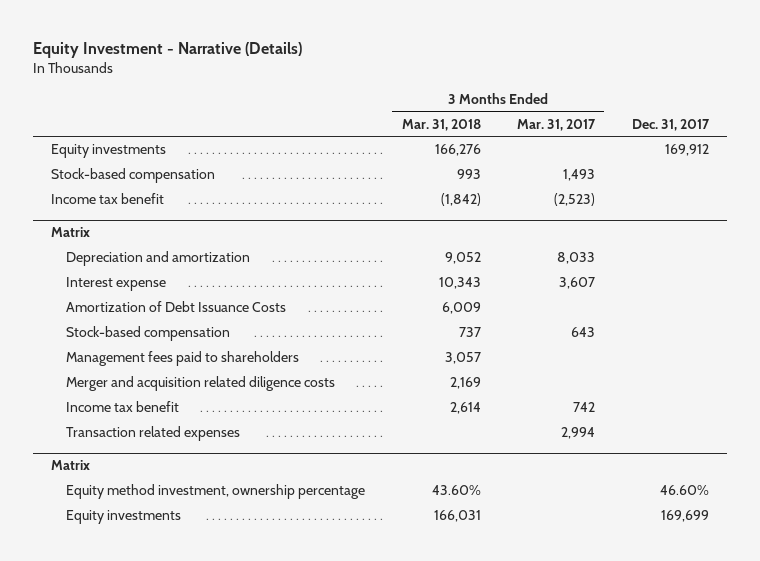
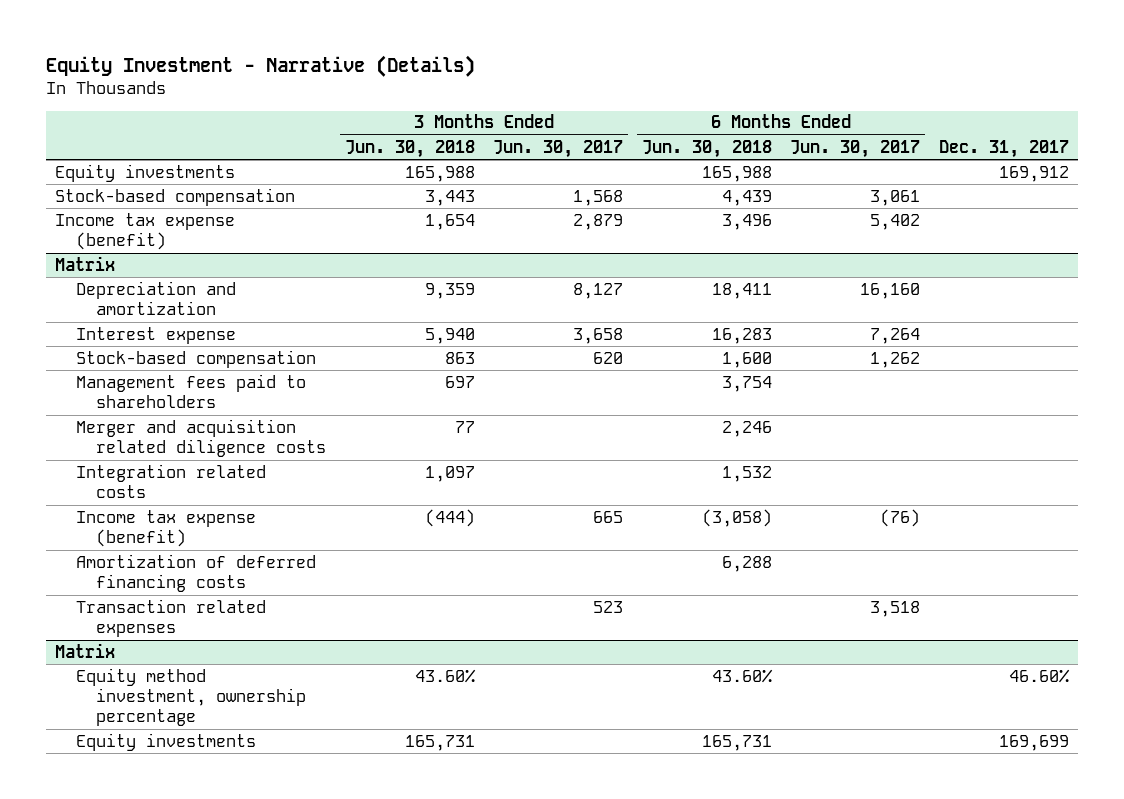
- | 3 Months Ended Mar. 31, 2018 | 3 Months Ended Mar. 31, 2017 | Dec. 31, 2017
+ | 3 Months Ended Jun. 30, 2018 | 3 Months Ended Jun. 30, 2017 | 6 Months Ended Jun. 30, 2018 | 6 Months Ended Jun. 30, 2017 | Dec. 31, 2017
- Income tax benefit | (1,842) | (2,523) |
+ Income tax expense (benefit) | 1,654 | 2,879 | 3,496 | 5,402 |
@ Matrix
- Amortization of Debt Issuance Costs | 6,009 | |
- Income tax benefit | 2,614 | 742 |
+ Integration related costs | 1,097 | | 1,532 | |
+ Income tax expense (benefit) | (444) | 665 | (3,058) | (76) |
+ Amortization of deferred financing costs | | | 6,288 | |

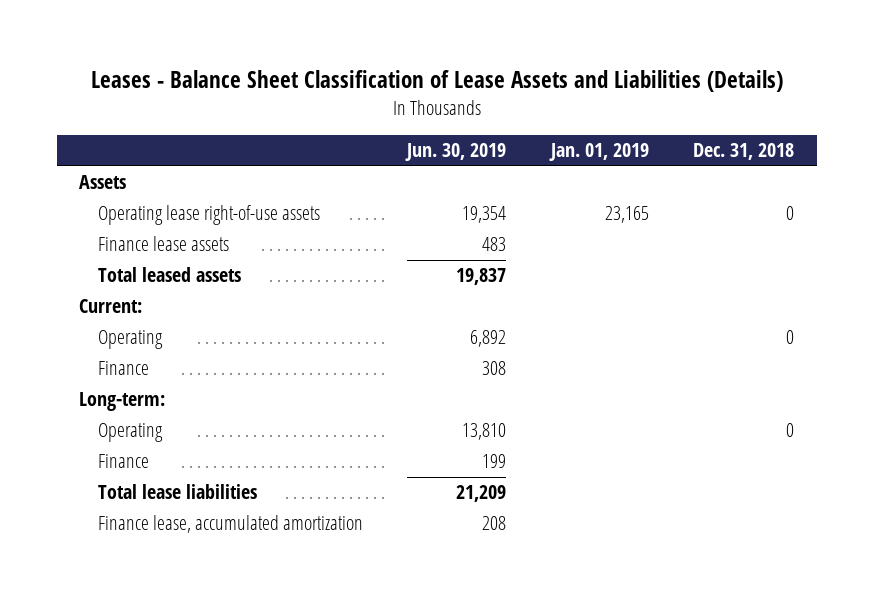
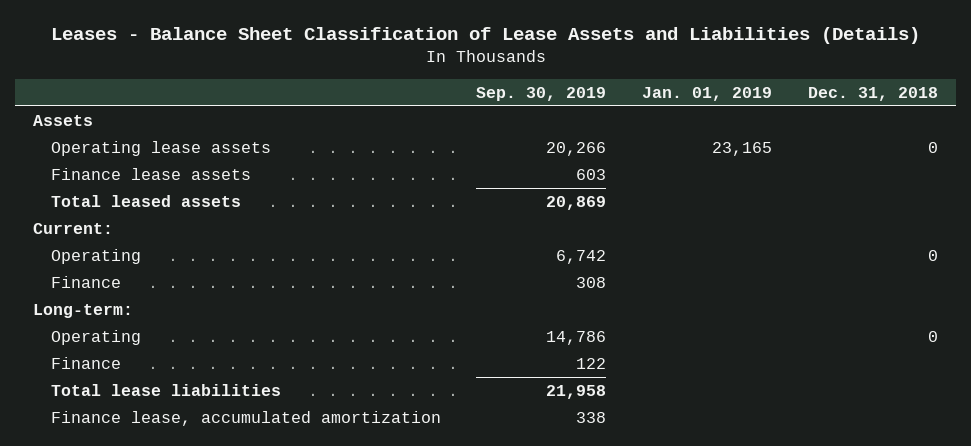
- | Jun. 30, 2019 | Jan. 01, 2019 | Dec. 31, 2018
+ | Sep. 30, 2019 | Jan. 01, 2019 | Dec. 31, 2018
- Operating lease right-of-use assets | 19,354 | 23,165 | 0
+ Operating lease assets | 20,266 | 23,165 | 0

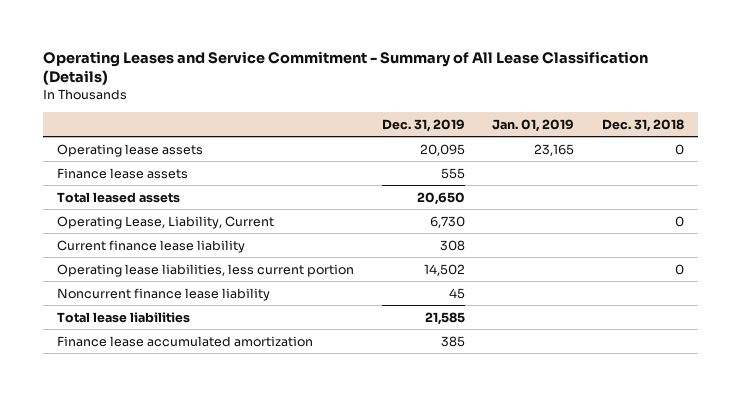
- Leases - Balance Sheet Classification of Lease Assets and Liabilities (Details)
+ Operating Leases and Service Commitment - Summary of All Lease Classification (Details)
- | Sep. 30, 2019 | Jan. 01, 2019 | Dec. 31, 2018
+ | Dec. 31, 2019 | Jan. 01, 2019 | Dec. 31, 2018
- Assets
- Current:
- Operating | 6,742 | | 0
- Finance | 308 | |
- Long-term:
- Operating | 14,786 | | 0
- Finance | 122 | |
+ Operating Lease, Liability, Current | 6,730 | | 0
+ Current finance lease liability | 308 | |
+ Operating lease liabilities, less current portion | 14,502 | | 0
+ Noncurrent finance lease liability | 45 | |
- Finance lease, accumulated amortization | 338 | |
+ Finance lease accumulated amortization | 385 | |

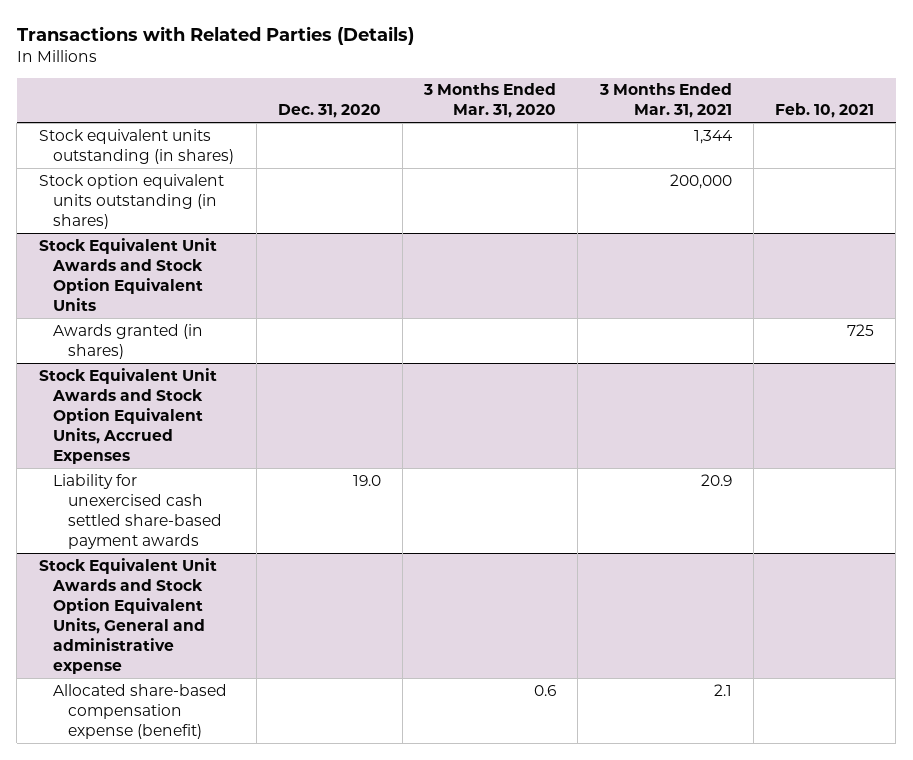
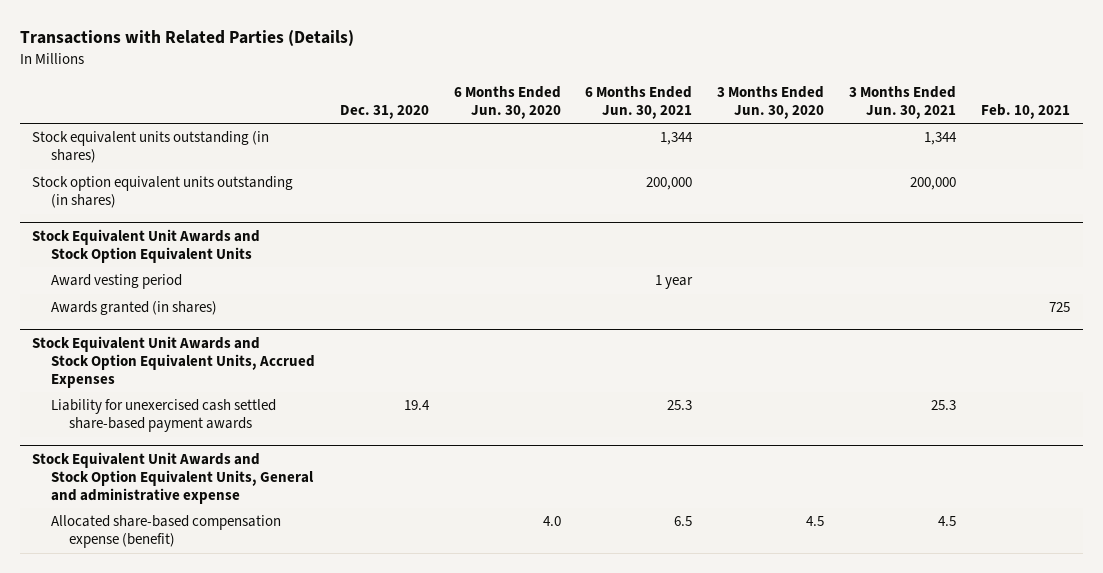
- | Dec. 31, 2020 | 3 Months Ended Mar. 31, 2020 | 3 Months Ended Mar. 31, 2021 | Feb. 10, 2021
+ | Dec. 31, 2020 | 6 Months Ended Jun. 30, 2020 | 6 Months Ended Jun. 30, 2021 | 3 Months Ended Jun. 30, 2020 | 3 Months Ended Jun. 30, 2021 | Feb. 10, 2021
@ Stock Equivalent Unit Awards and Stock Option Equivalent Units
+ Award vesting period | | | 1 year | | |
@ Stock Equivalent Unit Awards and Stock Option Equivalent Units, Accrued Expenses
- Liability for unexercised cash settled share-based payment awards | 19.0 | | 20.9 |
+ Liability for unexercised cash settled share-based payment awards | 19.4 | | 25.3 | | 25.3 |

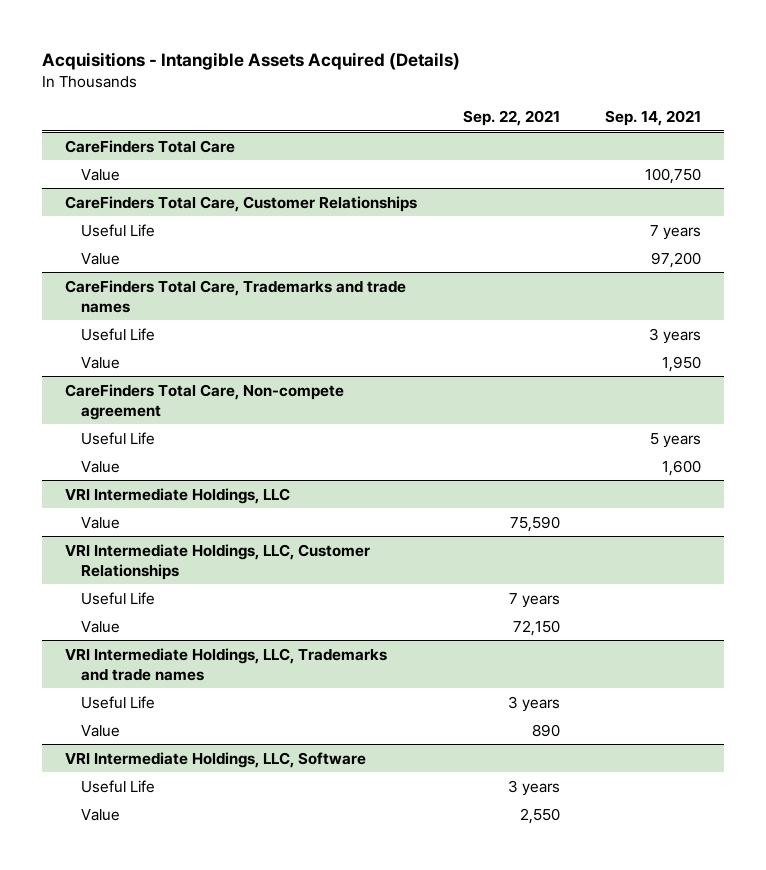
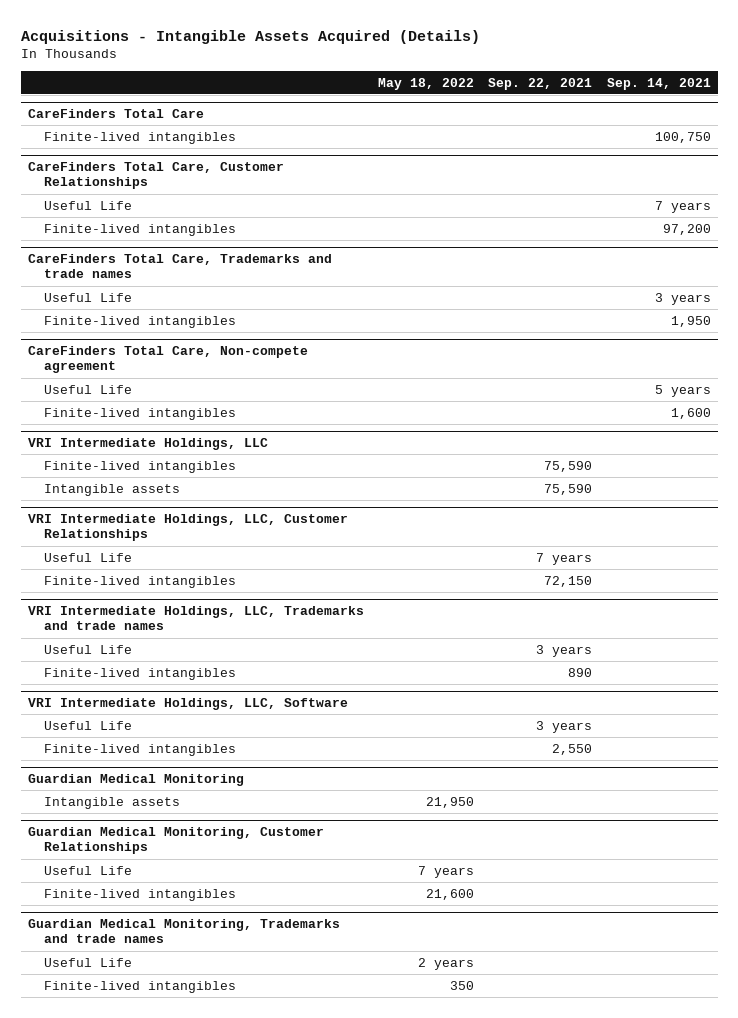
- | Sep. 22, 2021 | Sep. 14, 2021
+ | May 18, 2022 | Sep. 22, 2021 | Sep. 14, 2021
@ CareFinders Total Care
- Value | | 100,750
+ Finite-lived intangibles | | | 100,750
@ CareFinders Total Care, Customer Relationships
- Value | | 97,200
+ Finite-lived intangibles | | | 97,200
@ CareFinders Total Care, Trademarks and trade names
- Value | | 1,950
+ Finite-lived intangibles | | | 1,950
@ CareFinders Total Care, Non-compete agreement
- Value | | 1,600
+ Finite-lived intangibles | | | 1,600
@ VRI Intermediate Holdings, LLC
- Value | 75,590 |
+ Finite-lived intangibles | | 75,590 |
+ Intangible assets | | 75,590 |
@ VRI Intermediate Holdings, LLC, Customer Relationships
- Value | 72,150 |
+ Finite-lived intangibles | | 72,150 |
@ VRI Intermediate Holdings, LLC, Trademarks and trade names
- Value | 890 |
+ Finite-lived intangibles | | 890 |
@ VRI Intermediate Holdings, LLC, Software
- Value | 2,550 |
+ Finite-lived intangibles | | 2,550 |
+ Guardian Medical Monitoring
+ Intangible assets | 21,950 | |
+ Guardian Medical Monitoring, Customer Relationships
+ Useful Life | 7 years | |
+ Finite-lived intangibles | 21,600 | |
+ Guardian Medical Monitoring, Trademarks and trade names
+ Useful Life | 2 years | |
+ Finite-lived intangibles | 350 | |

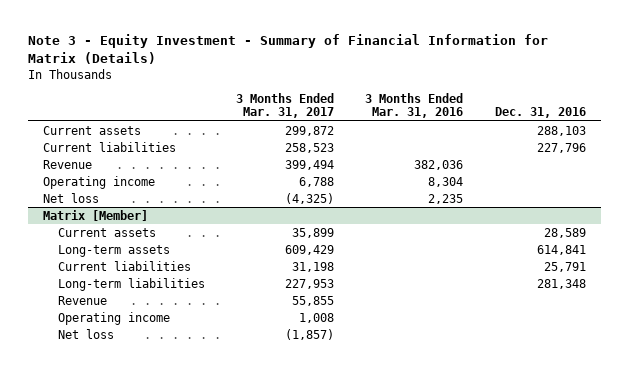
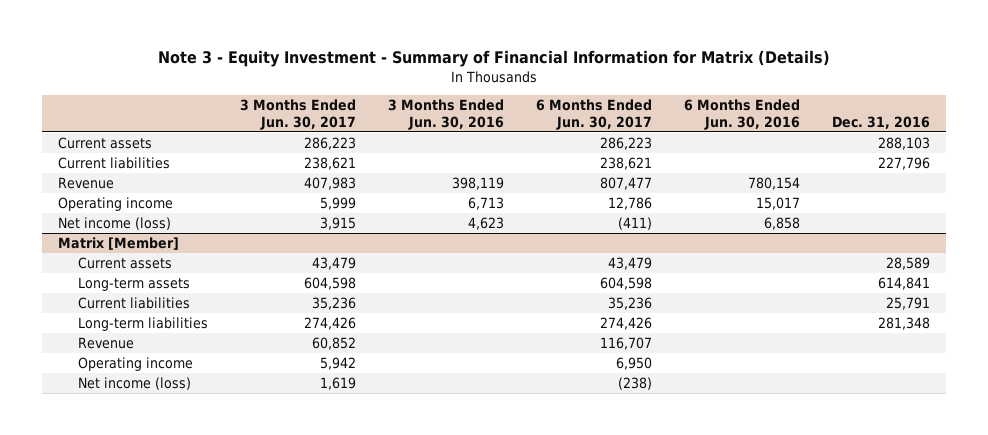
- | 3 Months Ended Mar. 31, 2017 | 3 Months Ended Mar. 31, 2016 | Dec. 31, 2016
+ | 3 Months Ended Jun. 30, 2017 | 3 Months Ended Jun. 30, 2016 | 6 Months Ended Jun. 30, 2017 | 6 Months Ended Jun. 30, 2016 | Dec. 31, 2016
- Net loss | (4,325) | 2,235 |
+ Net income (loss) | 3,915 | 4,623 | (411) | 6,858 |
@ Matrix [Member]
- Net loss | (1,857) | |
+ Net income (loss) | 1,619 | | (238) | |

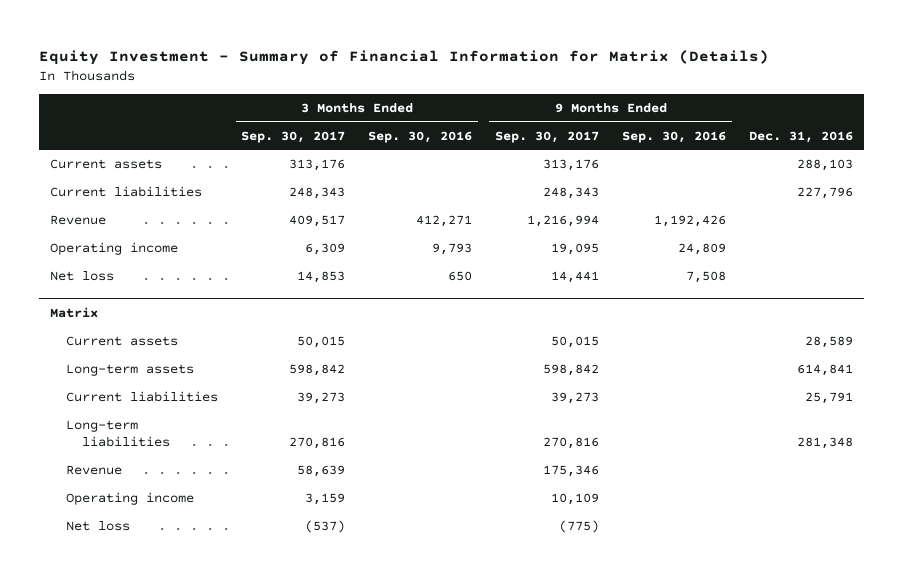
- Note 3 - Equity Investment - Summary of Financial Information for Matrix (Details)
+ Equity Investment - Summary of Financial Information for Matrix (Details)
- | 3 Months Ended Jun. 30, 2017 | 3 Months Ended Jun. 30, 2016 | 6 Months Ended Jun. 30, 2017 | 6 Months Ended Jun. 30, 2016 | Dec. 31, 2016
+ | 3 Months Ended Sep. 30, 2017 | 3 Months Ended Sep. 30, 2016 | 9 Months Ended Sep. 30, 2017 | 9 Months Ended Sep. 30, 2016 | Dec. 31, 2016
- Net income (loss) | 3,915 | 4,623 | (411) | 6,858 |
- Matrix [Member]
+ Net loss | 14,853 | 650 | 14,441 | 7,508 |
+ Matrix
- Net income (loss) | 1,619 | | (238) | |
+ Net loss | (537) | | (775) | |

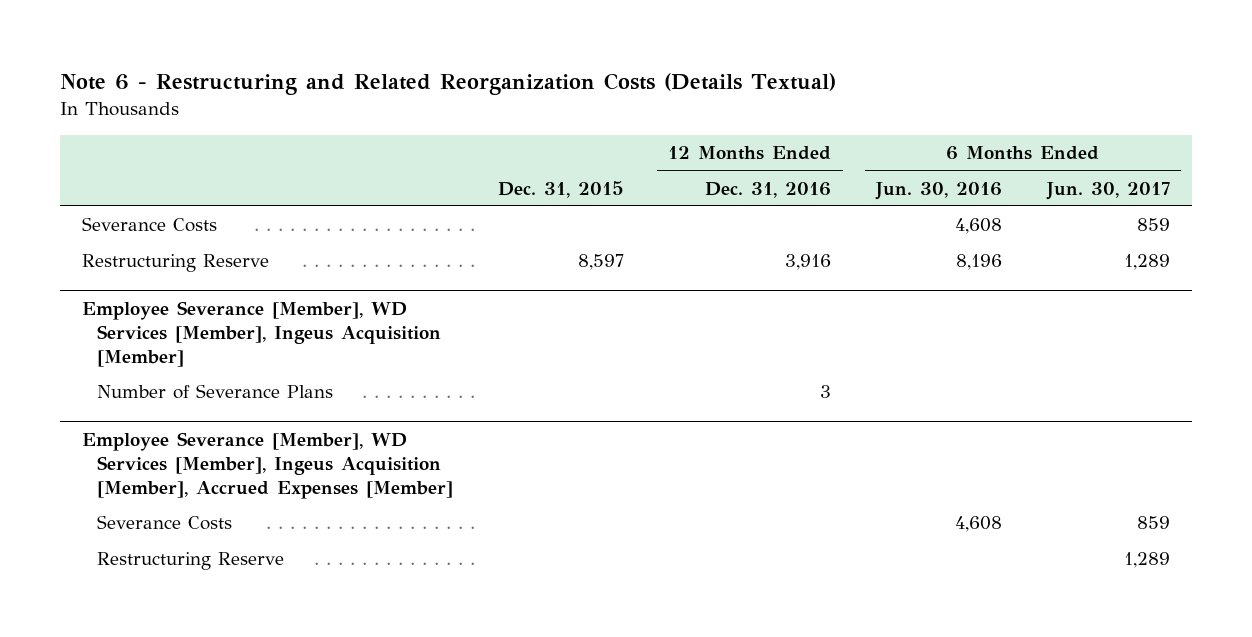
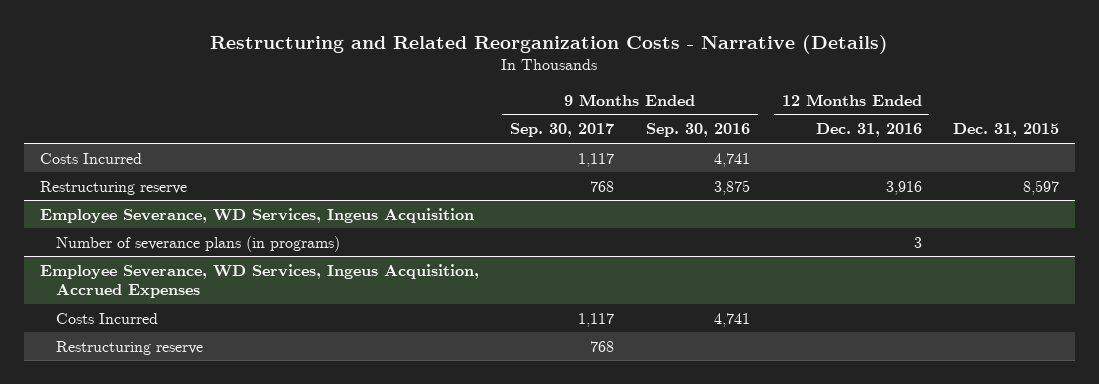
- Note 6 - Restructuring and Related Reorganization Costs (Details Textual)
+ Restructuring and Related Reorganization Costs - Narrative (Details)
- | Dec. 31, 2015 | 12 Months Ended Dec. 31, 2016 | 6 Months Ended Jun. 30, 2016 | 6 Months Ended Jun. 30, 2017
+ | 9 Months Ended Sep. 30, 2017 | 9 Months Ended Sep. 30, 2016 | 12 Months Ended Dec. 31, 2016 | Dec. 31, 2015
- Severance Costs | | | 4,608 | 859
- Restructuring Reserve | 8,597 | 3,916 | 8,196 | 1,289
- Employee Severance [Member], WD Services [Member], Ingeus Acquisition [Member]
- Number of Severance Plans | | 3 | |
- Employee Severance [Member], WD Services [Member], Ingeus Acquisition [Member], Accrued Expenses [Member]
- Severance Costs | | | 4,608 | 859
- Restructuring Reserve | | | | 1,289
+ Costs Incurred | 1,117 | 4,741 | |
+ Restructuring reserve | 768 | 3,875 | 3,916 | 8,597
+ Employee Severance, WD Services, Ingeus Acquisition
+ Number of severance plans (in programs) | | | 3 |
+ Employee Severance, WD Services, Ingeus Acquisition, Accrued Expenses
+ Costs Incurred | 1,117 | 4,741 | |
+ Restructuring reserve | 768 | | |

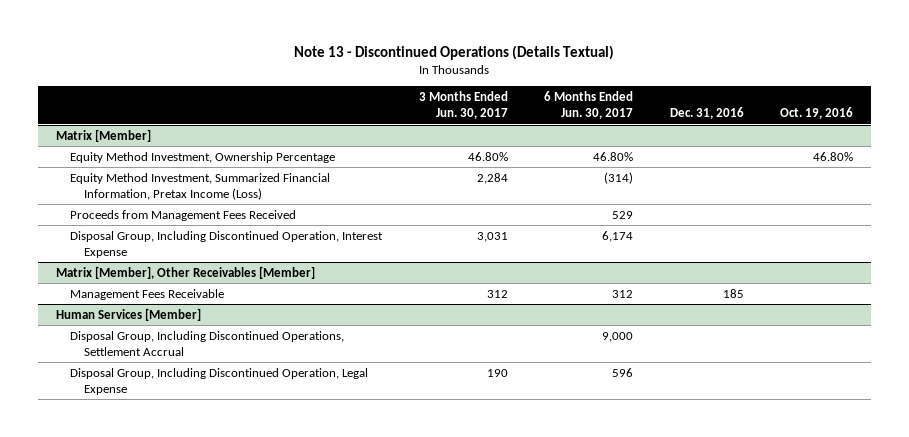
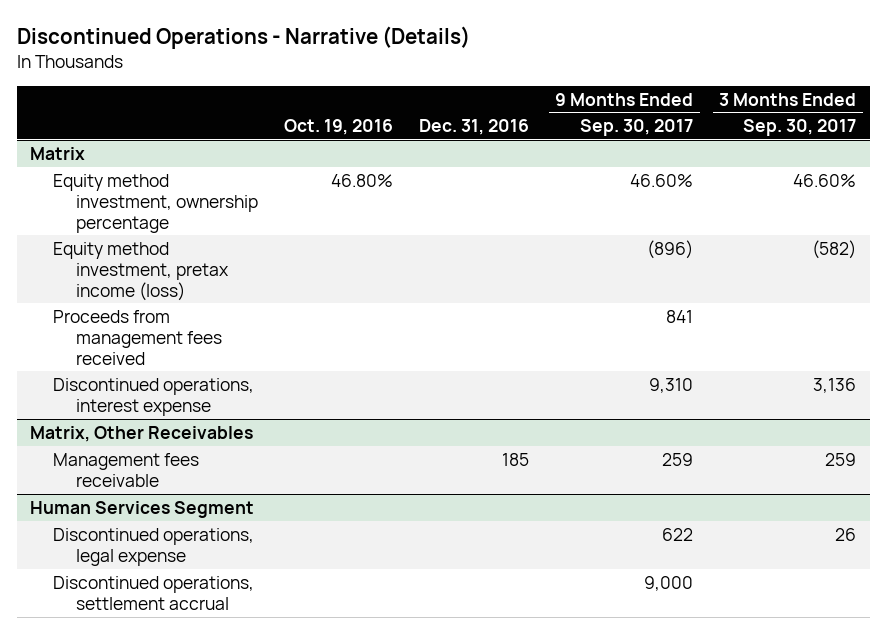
- Note 13 - Discontinued Operations (Details Textual)
+ Discontinued Operations - Narrative (Details)
- | 3 Months Ended Jun. 30, 2017 | 6 Months Ended Jun. 30, 2017 | Dec. 31, 2016 | Oct. 19, 2016
+ | Oct. 19, 2016 | Dec. 31, 2016 | 9 Months Ended Sep. 30, 2017 | 3 Months Ended Sep. 30, 2017
- Matrix [Member]
- Equity Method Investment, Ownership Percentage | 46.80% | 46.80% | | 46.80%
- Equity Method Investment, Summarized Financial Information, Pretax Income (Loss) | 2,284 | (314) | |
- Proceeds from Management Fees Received | | 529 | |
- Disposal Group, Including Discontinued Operation, Interest Expense | 3,031 | 6,174 | |
- Matrix [Member], Other Receivables [Member]
- Management Fees Receivable | 312 | 312 | 185 |
- Human Services [Member]
- Disposal Group, Including Discontinued Operations, Settlement Accrual | | 9,000 | |
- Disposal Group, Including Discontinued Operation, Legal Expense | 190 | 596 | |
+ Matrix
+ Equity method investment, ownership percentage | 46.80% | | 46.60% | 46.60%
+ Equity method investment, pretax income (loss) | | | (896) | (582)
+ Proceeds from management fees received | | | 841 |
+ Discontinued operations, interest expense | | | 9,310 | 3,136
+ Matrix, Other Receivables
+ Management fees receivable | | 185 | 259 | 259
+ Human Services Segment
+ Discontinued operations, legal expense | | | 622 | 26
+ Discontinued operations, settlement accrual | | | 9,000 |

